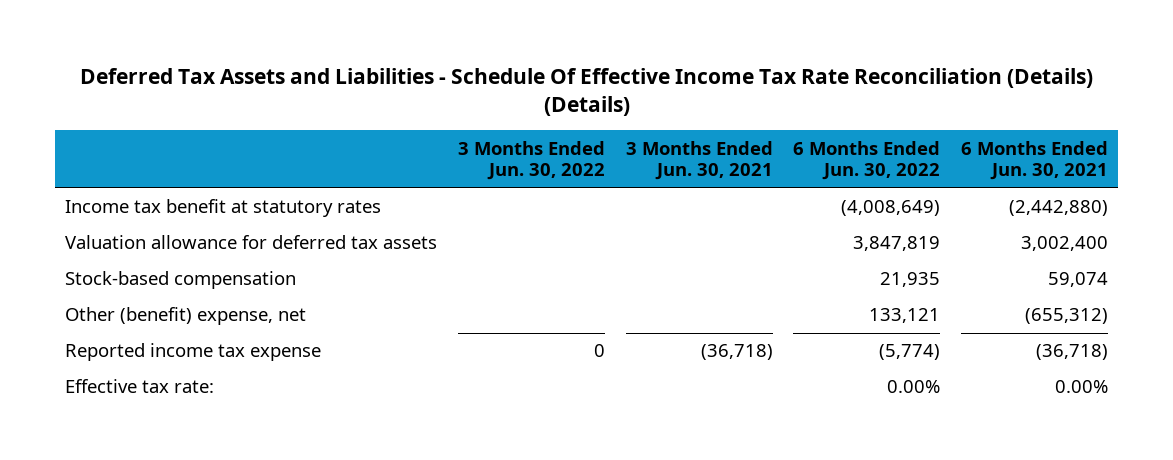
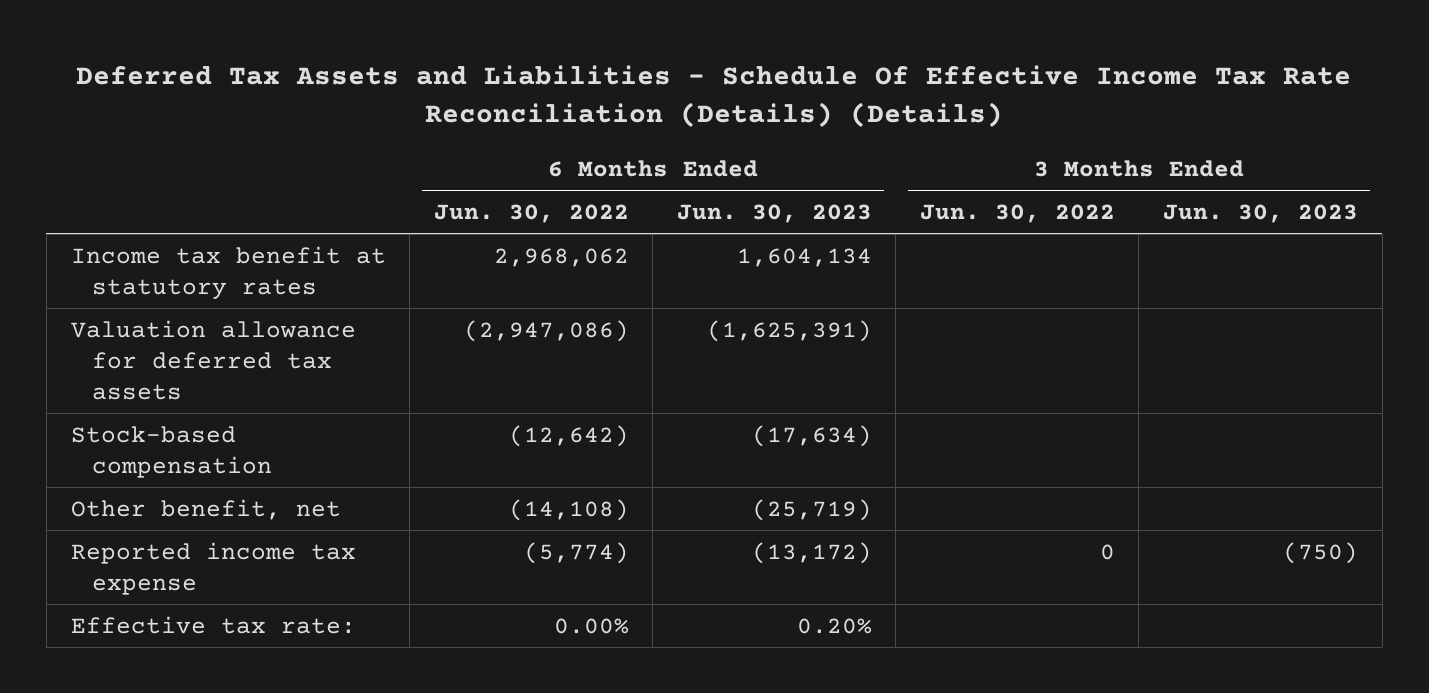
- | 3 Months Ended Jun. 30, 2022 | 3 Months Ended Jun. 30, 2021 | 6 Months Ended Jun. 30, 2022 | 6 Months Ended Jun. 30, 2021
+ | 6 Months Ended Jun. 30, 2022 | 6 Months Ended Jun. 30, 2023 | 3 Months Ended Jun. 30, 2022 | 3 Months Ended Jun. 30, 2023
- Income tax benefit at statutory rates | | | (4,008,649) | (2,442,880)
- Valuation allowance for deferred tax assets | | | 3,847,819 | 3,002,400
- Stock-based compensation | | | 21,935 | 59,074
- Other (benefit) expense, net | | | 133,121 | (655,312)
+ Income tax benefit at statutory rates | 2,968,062 | 1,604,134 | |
+ Valuation allowance for deferred tax assets | (2,947,086) | (1,625,391) | |
+ Stock-based compensation | (12,642) | (17,634) | |
+ Other benefit, net | (14,108) | (25,719) | |

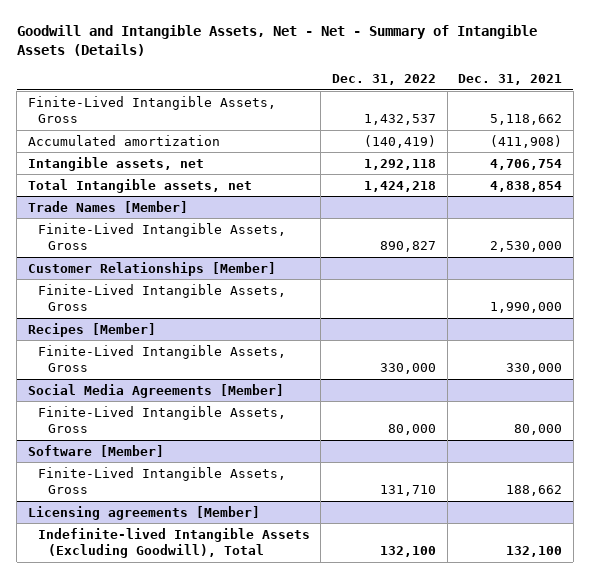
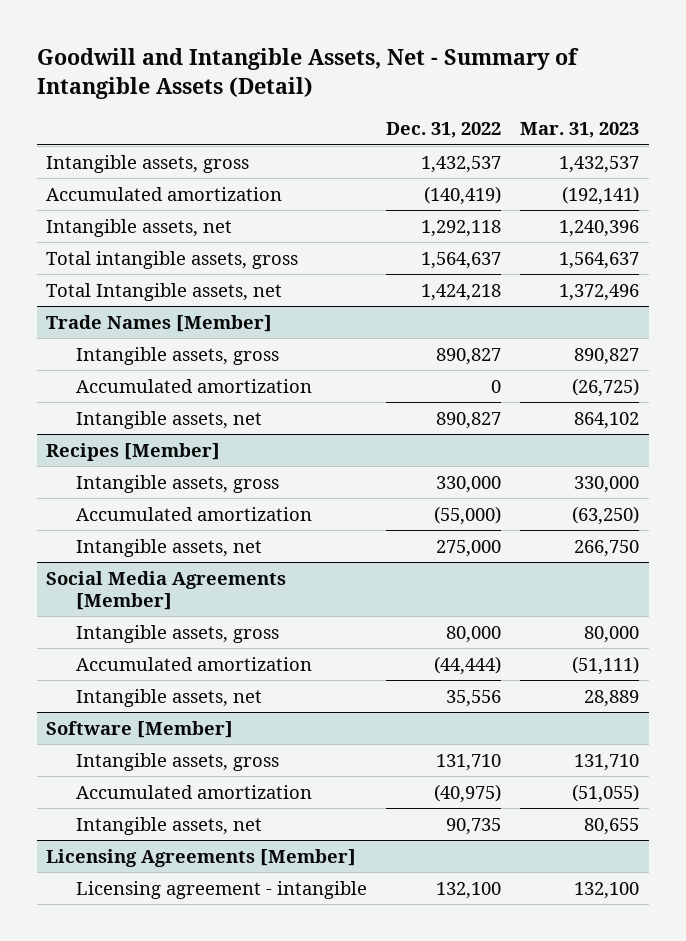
- Goodwill and Intangible Assets, Net - Net - Summary of Intangible Assets (Details)
+ Goodwill and Intangible Assets, Net - Summary of Intangible Assets (Detail)
- | Dec. 31, 2022 | Dec. 31, 2021
+ | Dec. 31, 2022 | Mar. 31, 2023
- Finite-Lived Intangible Assets, Gross | 1,432,537 | 5,118,662
+ Intangible assets, gross | 1,432,537 | 1,432,537
+ Total intangible assets, gross | 1,564,637 | 1,564,637
@ Trade Names [Member]
- Finite-Lived Intangible Assets, Gross | 890,827 | 2,530,000
- Customer Relationships [Member]
- Finite-Lived Intangible Assets, Gross | | 1,990,000
@ Trade Names [Member]
+ Intangible assets, gross | 890,827 | 890,827
+ Accumulated amortization | 0 | (26,725)
+ Intangible assets, net | 890,827 | 864,102
@ Recipes [Member]
- Finite-Lived Intangible Assets, Gross | 330,000 | 330,000
+ Intangible assets, gross | 330,000 | 330,000
+ Accumulated amortization | (55,000) | (63,250)
+ Intangible assets, net | 275,000 | 266,750
@ Social Media Agreements [Member]
- Finite-Lived Intangible Assets, Gross | 80,000 | 80,000
+ Intangible assets, gross | 80,000 | 80,000
+ Accumulated amortization | (44,444) | (51,111)
+ Intangible assets, net | 35,556 | 28,889
@ Software [Member]
- Finite-Lived Intangible Assets, Gross | 131,710 | 188,662
- Licensing agreements [Member]
- Indefinite-lived Intangible Assets (Excluding Goodwill), Total | 132,100 | 132,100
@ Software [Member]
+ Intangible assets, gross | 131,710 | 131,710
+ Accumulated amortization | (40,975) | (51,055)
+ Intangible assets, net | 90,735 | 80,655
+ Licensing Agreements [Member]
+ Licensing agreement - intangible | 132,100 | 132,100

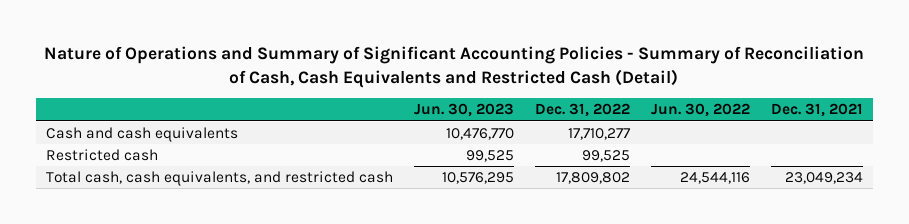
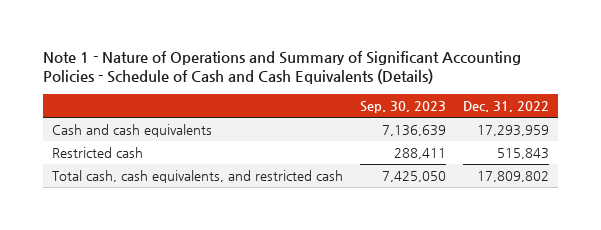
- Nature of Operations and Summary of Significant Accounting Policies - Summary of Reconciliation of Cash, Cash Equivalents and Restricted Cash (Detail)
+ Note 1 - Nature of Operations and Summary of Significant Accounting Policies - Schedule of Cash and Cash Equivalents (Details)
- | Jun. 30, 2023 | Dec. 31, 2022 | Jun. 30, 2022 | Dec. 31, 2021
+ | Sep. 30, 2023 | Dec. 31, 2022
- Cash and cash equivalents | 10,476,770 | 17,710,277 | |
- Restricted cash | 99,525 | 99,525 | |
+ Cash and cash equivalents | 7,136,639 | 17,293,959
+ Restricted cash | 288,411 | 515,843

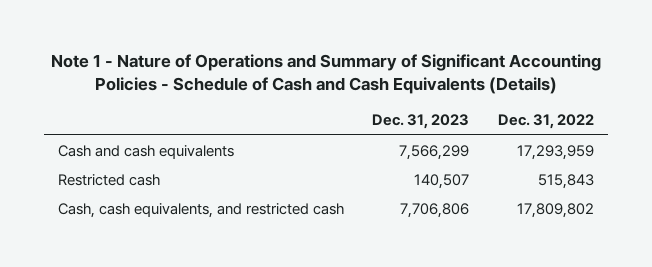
- | Sep. 30, 2023 | Dec. 31, 2022
+ | Dec. 31, 2023 | Dec. 31, 2022
- Total cash, cash equivalents, and restricted cash | 7,425,050 | 17,809,802
+ Cash, cash equivalents, and restricted cash | 7,706,806 | 17,809,802

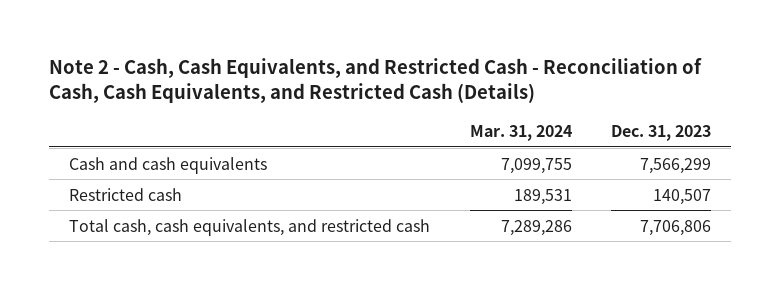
- Note 1 - Nature of Operations and Summary of Significant Accounting Policies - Schedule of Cash and Cash Equivalents (Details)
+ Note 2 - Cash, Cash Equivalents, and Restricted Cash - Reconciliation of Cash, Cash Equivalents, and Restricted Cash (Details)
- | Dec. 31, 2023 | Dec. 31, 2022
+ | Mar. 31, 2024 | Dec. 31, 2023
- Cash, cash equivalents, and restricted cash | 7,706,806 | 17,809,802
+ Total cash, cash equivalents, and restricted cash | 7,289,286 | 7,706,806

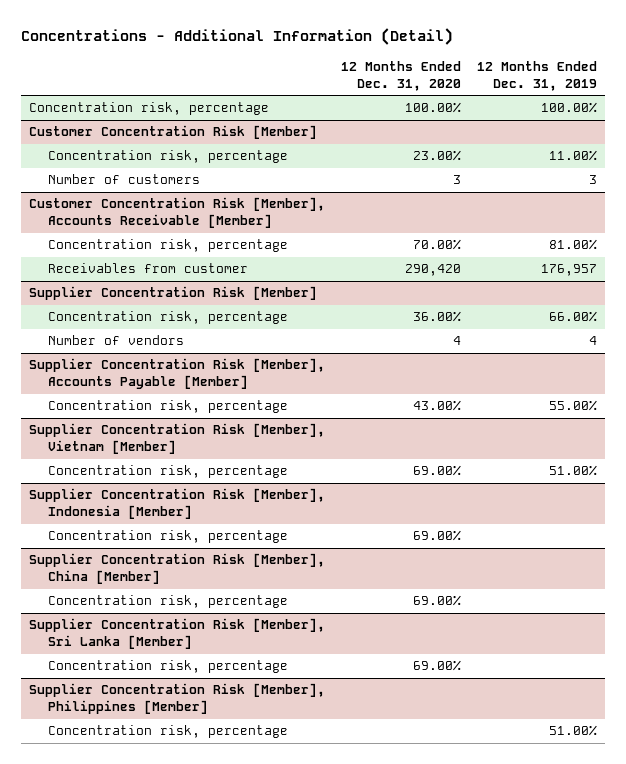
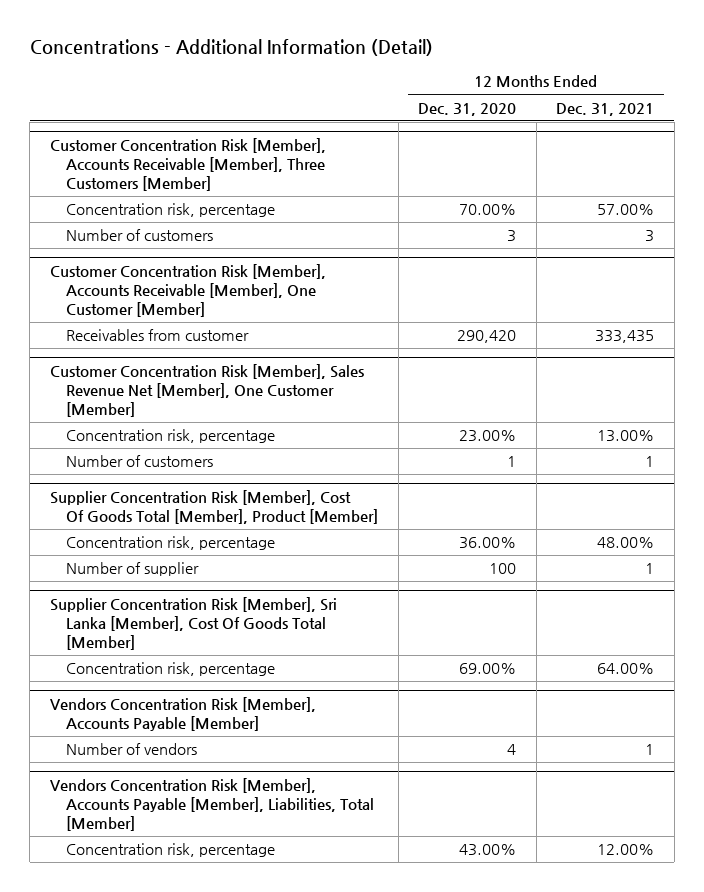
- | 12 Months Ended Dec. 31, 2020 | 12 Months Ended Dec. 31, 2019
+ | 12 Months Ended Dec. 31, 2020 | 12 Months Ended Dec. 31, 2021
- Concentration risk, percentage | 100.00% | 100.00%
- Customer Concentration Risk [Member]
- Concentration risk, percentage | 23.00% | 11.00%
- Number of customers | 3 | 3
- Customer Concentration Risk [Member], Accounts Receivable [Member]
+ Customer Concentration Risk [Member], Accounts Receivable [Member], Three Customers [Member]
+ Number of customers | 3 | 3
+ Customer Concentration Risk [Member], Accounts Receivable [Member], One Customer [Member]
- Supplier Concentration Risk [Member]
+ Customer Concentration Risk [Member], Sales Revenue Net [Member], One Customer [Member]
+ Concentration risk, percentage | 23.00% | 13.00%
+ Number of customers | 1 | 1
+ Supplier Concentration Risk [Member], Cost Of Goods Total [Member], Product [Member]
+ Number of supplier | 100 | 1
+ Supplier Concentration Risk [Member], Sri Lanka [Member], Cost Of Goods Total [Member]
+ Concentration risk, percentage | 69.00% | 64.00%
+ Vendors Concentration Risk [Member], Accounts Payable [Member]
- Supplier Concentration Risk [Member], Accounts Payable [Member]
+ Vendors Concentration Risk [Member], Accounts Payable [Member], Liabilities, Total [Member]
- Supplier Concentration Risk [Member], Vietnam [Member]
- Concentration risk, percentage | 69.00% | 51.00%
- Supplier Concentration Risk [Member], Indonesia [Member]
- Concentration risk, percentage | 69.00% |
- Supplier Concentration Risk [Member], China [Member]
- Concentration risk, percentage | 69.00% |
- Supplier Concentration Risk [Member], Sri Lanka [Member]
- Concentration risk, percentage | 69.00% |
- Supplier Concentration Risk [Member], Philippines [Member]
- Concentration risk, percentage | | 51.00%

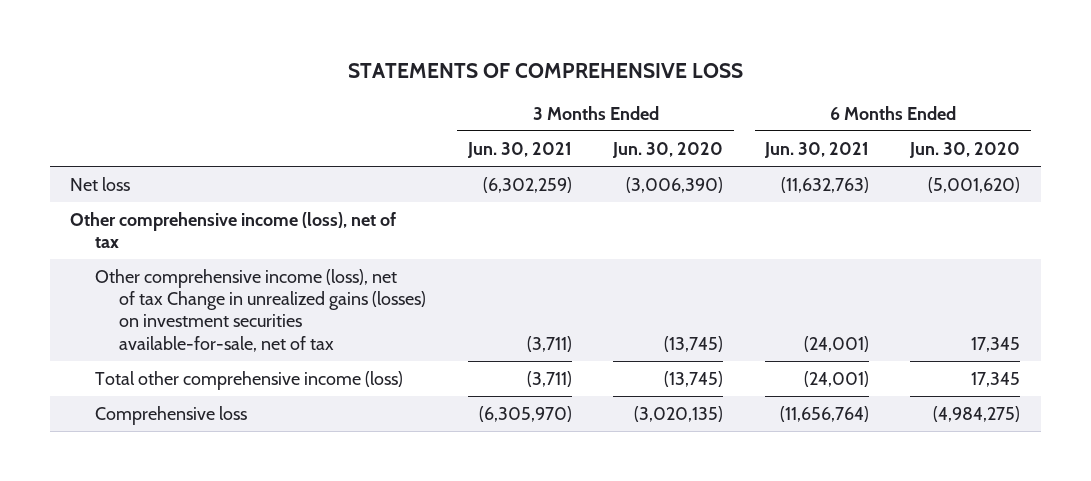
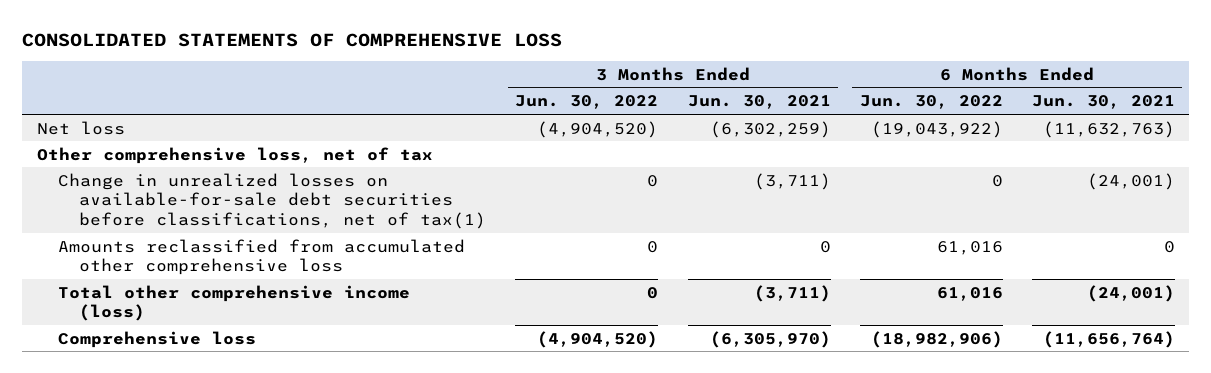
- STATEMENTS OF COMPREHENSIVE LOSS
+ CONSOLIDATED STATEMENTS OF COMPREHENSIVE LOSS
- | 3 Months Ended Jun. 30, 2021 | 3 Months Ended Jun. 30, 2020 | 6 Months Ended Jun. 30, 2021 | 6 Months Ended Jun. 30, 2020
+ | 3 Months Ended Jun. 30, 2022 | 3 Months Ended Jun. 30, 2021 | 6 Months Ended Jun. 30, 2022 | 6 Months Ended Jun. 30, 2021
- Other comprehensive income (loss), net of tax
- Other comprehensive income (loss), net of tax Change in unrealized gains (losses) on investment securities available-for-sale, net of tax | (3,711) | (13,745) | (24,001) | 17,345
+ Other comprehensive loss, net of tax
+ Change in unrealized losses on available-for-sale debt securities before classifications, net of tax(1) | 0 | (3,711) | 0 | (24,001)
+ Amounts reclassified from accumulated other comprehensive loss | 0 | 0 | 61,016 | 0

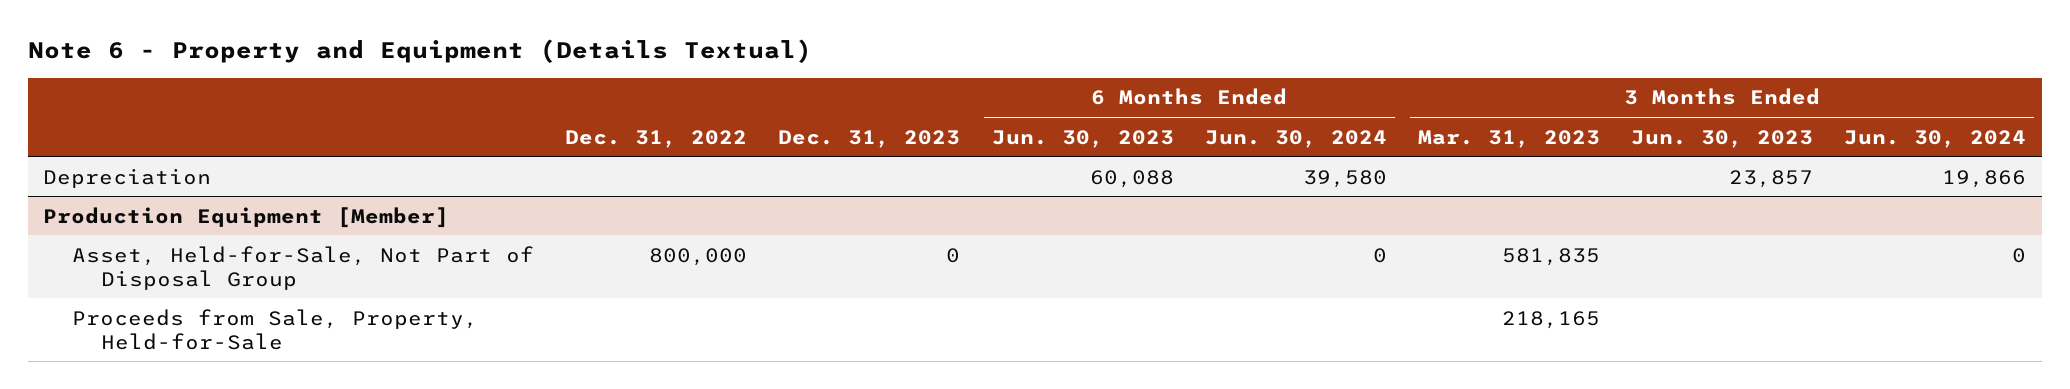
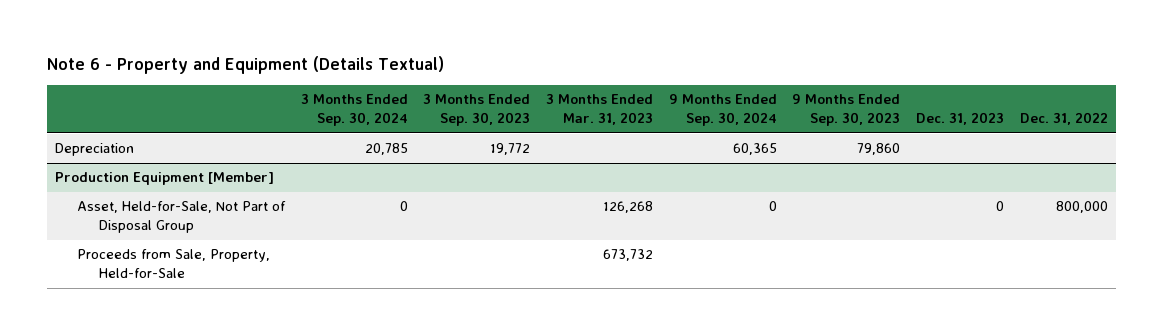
- | Dec. 31, 2022 | Dec. 31, 2023 | 6 Months Ended Jun. 30, 2023 | 6 Months Ended Jun. 30, 2024 | 3 Months Ended Mar. 31, 2023 | 3 Months Ended Jun. 30, 2023 | 3 Months Ended Jun. 30, 2024
+ | 3 Months Ended Sep. 30, 2024 | 3 Months Ended Sep. 30, 2023 | 3 Months Ended Mar. 31, 2023 | 9 Months Ended Sep. 30, 2024 | 9 Months Ended Sep. 30, 2023 | Dec. 31, 2023 | Dec. 31, 2022
@ Production Equipment [Member]
- Asset, Held-for-Sale, Not Part of Disposal Group | 800,000 | 0 | | 0 | 581,835 | | 0
- Proceeds from Sale, Property, Held-for-Sale | | | | | 218,165 | |
+ Asset, Held-for-Sale, Not Part of Disposal Group | 0 | | 126,268 | 0 | | 0 | 800,000
+ Proceeds from Sale, Property, Held-for-Sale | | | 673,732 | | | |

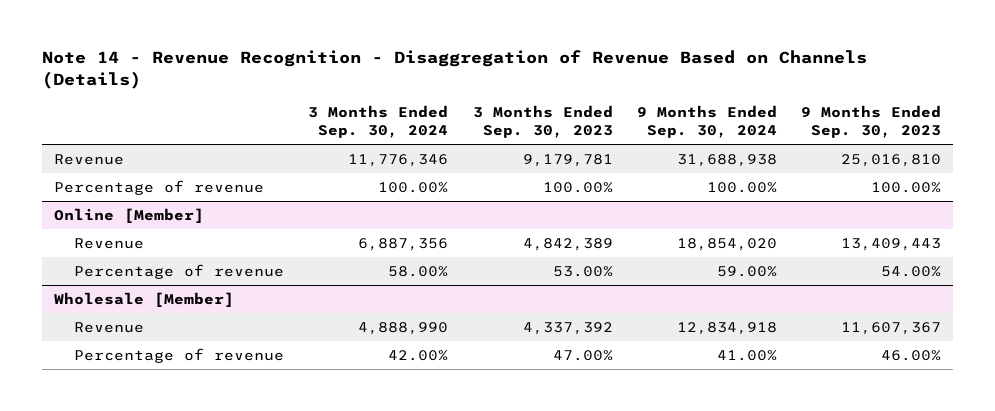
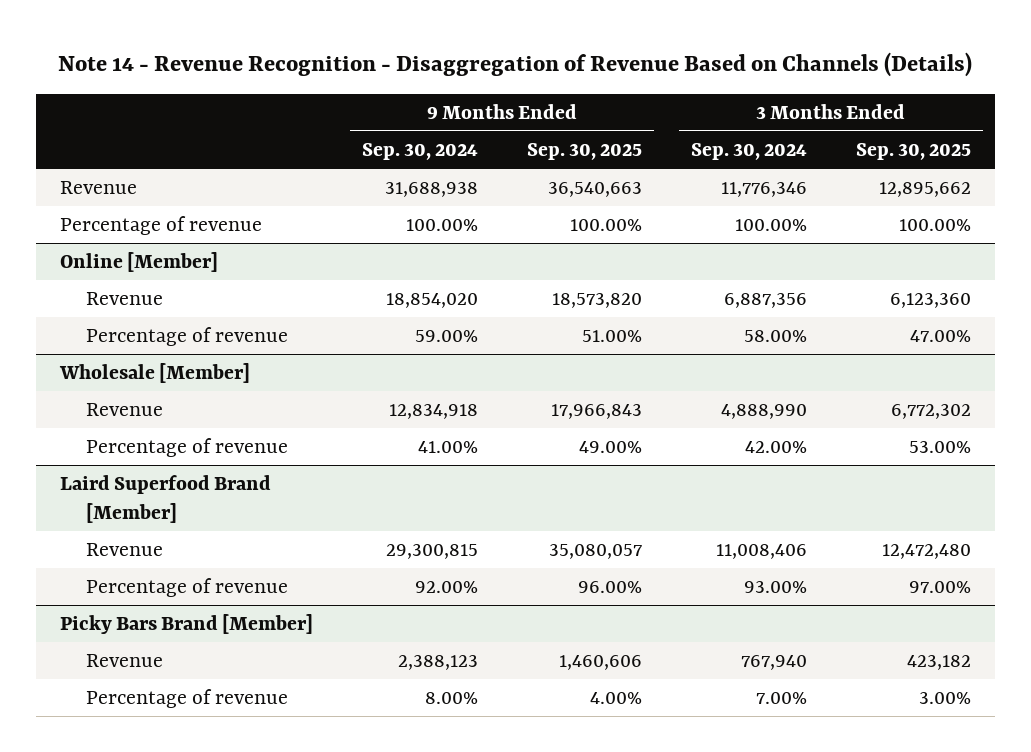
- | 3 Months Ended Sep. 30, 2024 | 3 Months Ended Sep. 30, 2023 | 9 Months Ended Sep. 30, 2024 | 9 Months Ended Sep. 30, 2023
+ | 9 Months Ended Sep. 30, 2024 | 9 Months Ended Sep. 30, 2025 | 3 Months Ended Sep. 30, 2024 | 3 Months Ended Sep. 30, 2025
+ Laird Superfood Brand [Member]
+ Revenue | 29,300,815 | 35,080,057 | 11,008,406 | 12,472,480
+ Percentage of revenue | 92.00% | 96.00% | 93.00% | 97.00%
+ Picky Bars Brand [Member]
+ Revenue | 2,388,123 | 1,460,606 | 767,940 | 423,182
+ Percentage of revenue | 8.00% | 4.00% | 7.00% | 3.00%

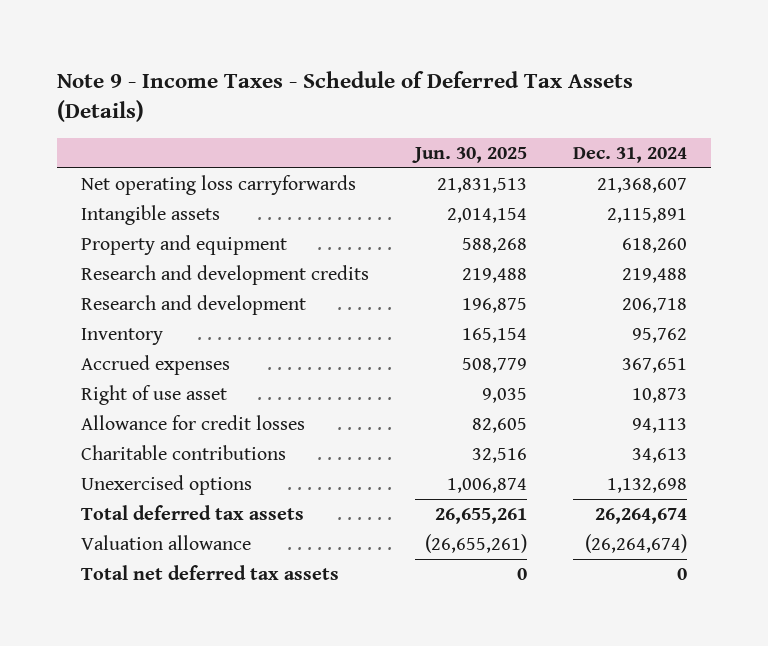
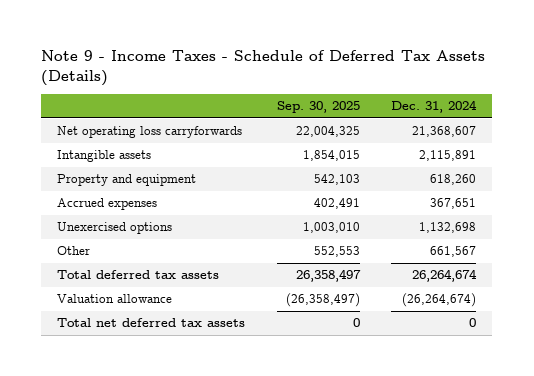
- | Jun. 30, 2025 | Dec. 31, 2024
+ | Sep. 30, 2025 | Dec. 31, 2024
- Research and development credits | 219,488 | 219,488
- Research and development | 196,875 | 206,718
- Inventory | 165,154 | 95,762
- Right of use asset | 9,035 | 10,873
- Allowance for credit losses | 82,605 | 94,113
- Charitable contributions | 32,516 | 34,613
+ Other | 552,553 | 661,567

